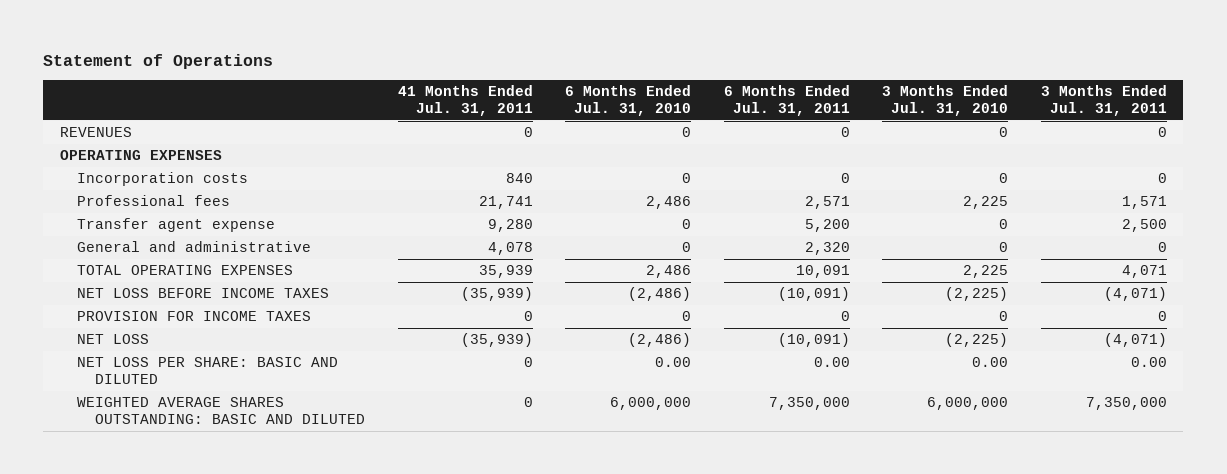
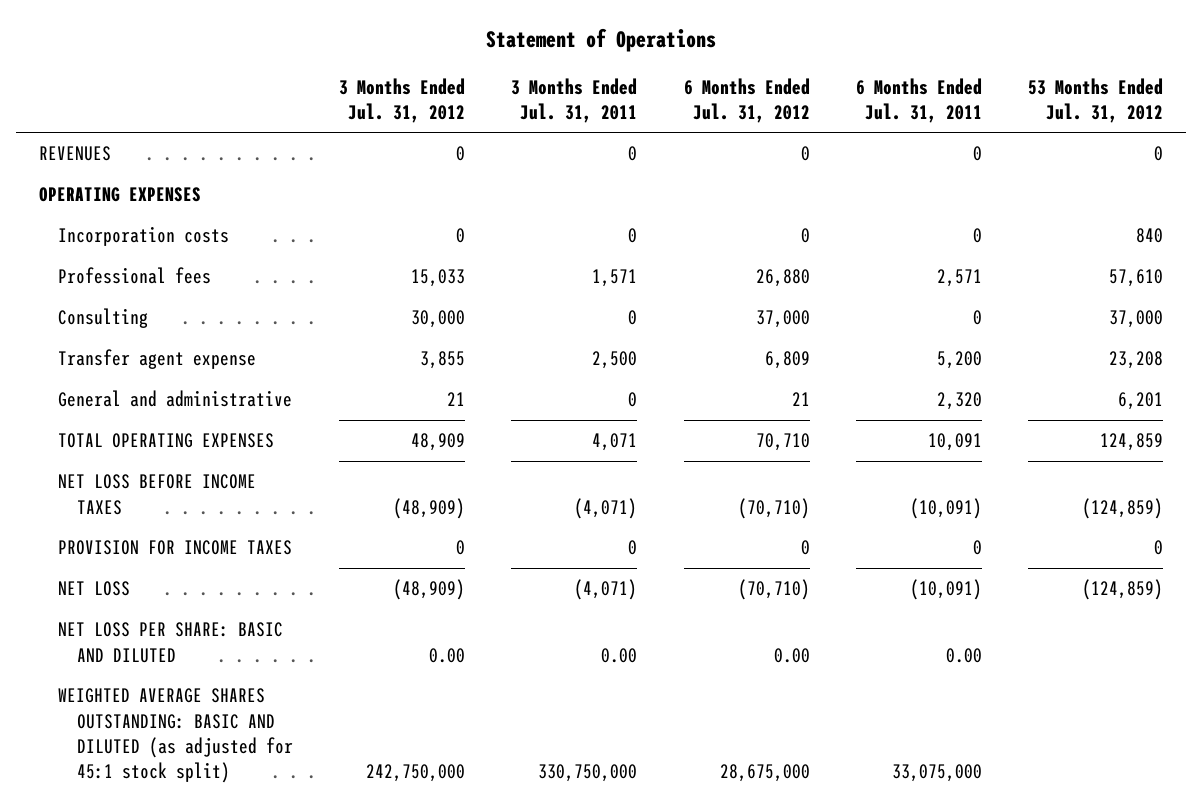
- | 41 Months Ended Jul. 31, 2011 | 6 Months Ended Jul. 31, 2010 | 6 Months Ended Jul. 31, 2011 | 3 Months Ended Jul. 31, 2010 | 3 Months Ended Jul. 31, 2011
+ | 3 Months Ended Jul. 31, 2012 | 3 Months Ended Jul. 31, 2011 | 6 Months Ended Jul. 31, 2012 | 6 Months Ended Jul. 31, 2011 | 53 Months Ended Jul. 31, 2012
+ Consulting | 30,000 | 0 | 37,000 | 0 | 37,000
- WEIGHTED AVERAGE SHARES OUTSTANDING: BASIC AND DILUTED | 0 | 6,000,000 | 7,350,000 | 6,000,000 | 7,350,000
+ WEIGHTED AVERAGE SHARES OUTSTANDING: BASIC AND DILUTED (as adjusted for 45:1 stock split) | 242,750,000 | 330,750,000 | 28,675,000 | 33,075,000 |

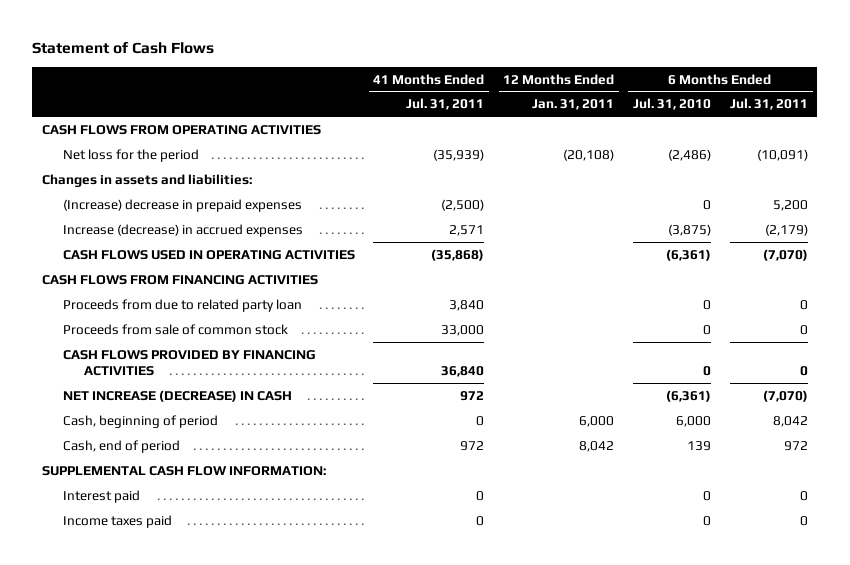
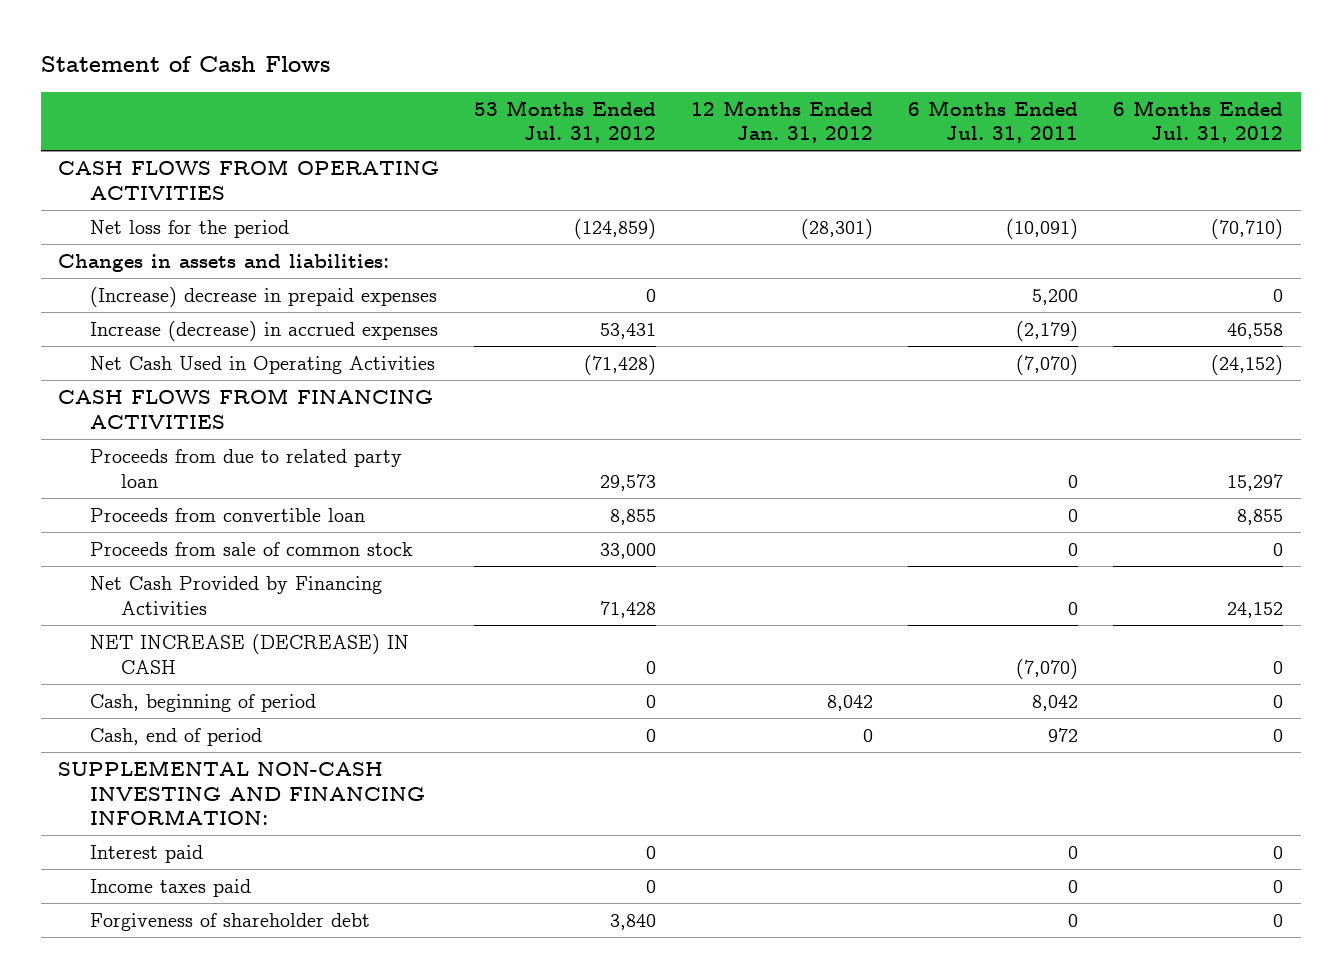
- | 41 Months Ended Jul. 31, 2011 | 12 Months Ended Jan. 31, 2011 | 6 Months Ended Jul. 31, 2010 | 6 Months Ended Jul. 31, 2011
+ | 53 Months Ended Jul. 31, 2012 | 12 Months Ended Jan. 31, 2012 | 6 Months Ended Jul. 31, 2011 | 6 Months Ended Jul. 31, 2012
- CASH FLOWS USED IN OPERATING ACTIVITIES | (35,868) | | (6,361) | (7,070)
+ Net Cash Used in Operating Activities | (71,428) | | (7,070) | (24,152)
+ Proceeds from convertible loan | 8,855 | | 0 | 8,855
- CASH FLOWS PROVIDED BY FINANCING ACTIVITIES | 36,840 | | 0 | 0
+ Net Cash Provided by Financing Activities | 71,428 | | 0 | 24,152
- SUPPLEMENTAL CASH FLOW INFORMATION:
+ SUPPLEMENTAL NON-CASH INVESTING AND FINANCING INFORMATION:
+ Forgiveness of shareholder debt | 3,840 | | 0 | 0

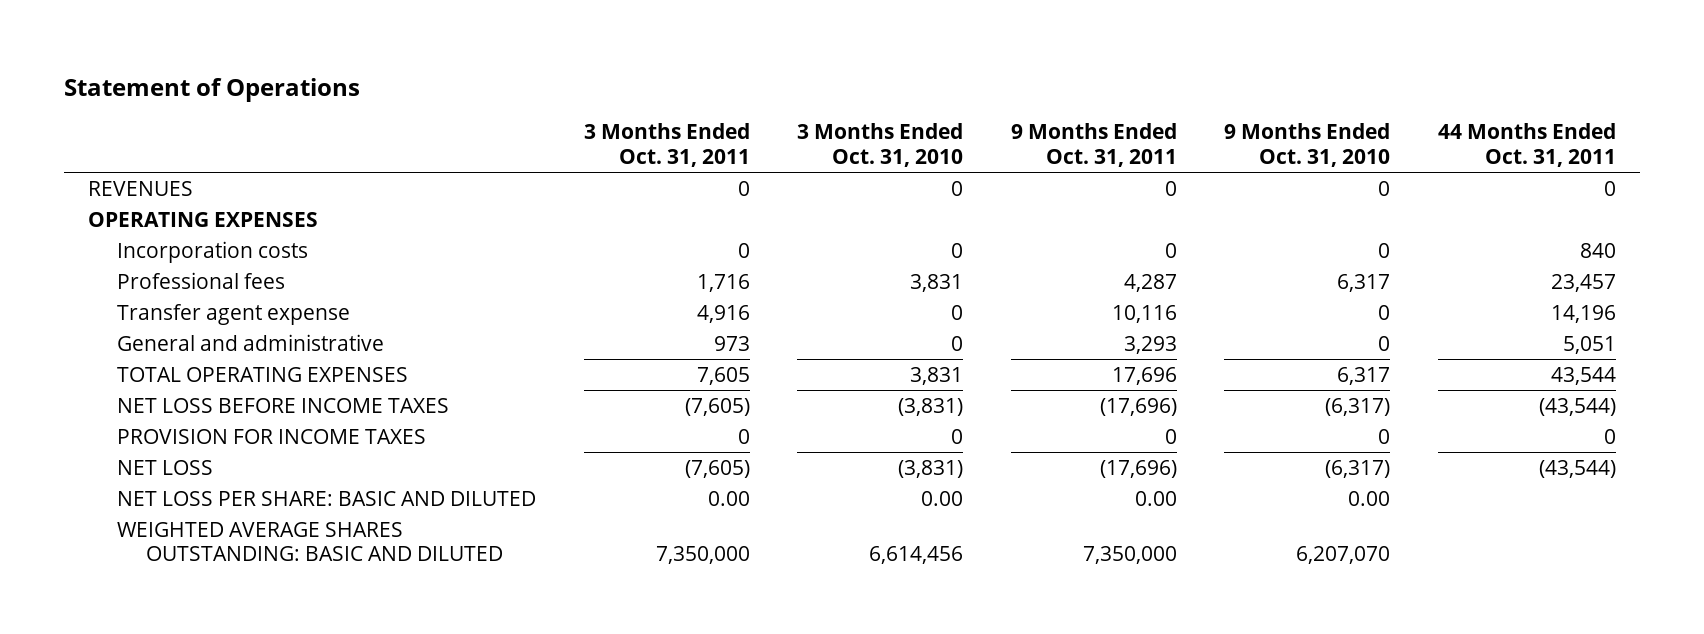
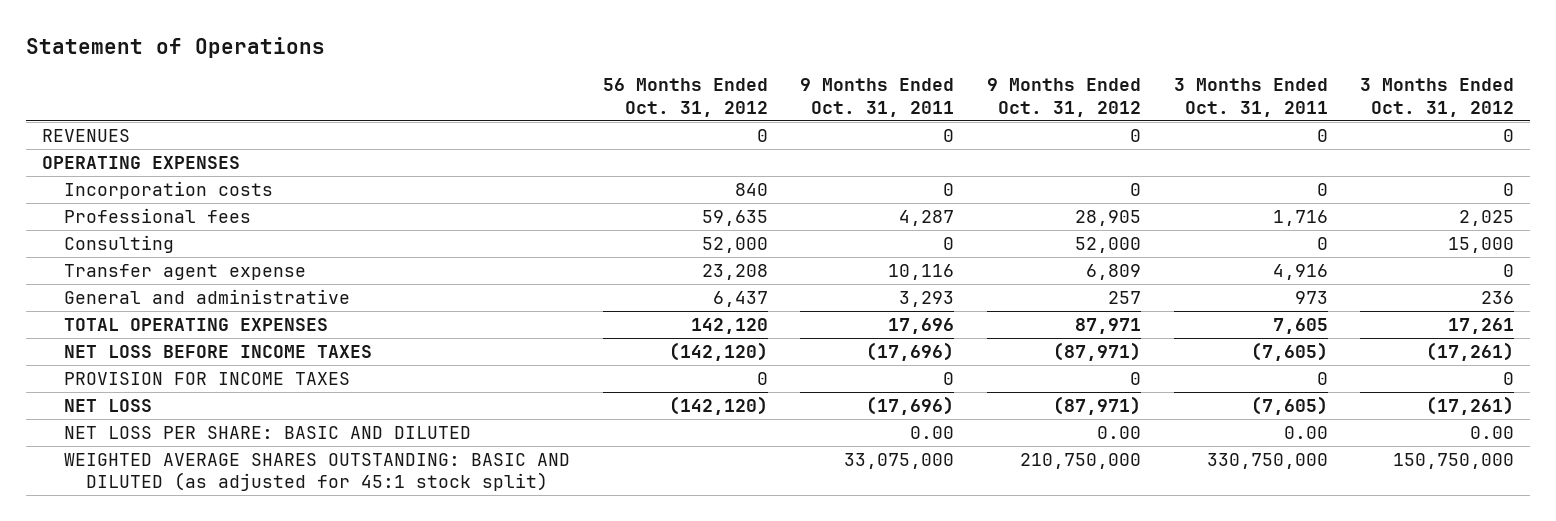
- | 3 Months Ended Oct. 31, 2011 | 3 Months Ended Oct. 31, 2010 | 9 Months Ended Oct. 31, 2011 | 9 Months Ended Oct. 31, 2010 | 44 Months Ended Oct. 31, 2011
+ | 56 Months Ended Oct. 31, 2012 | 9 Months Ended Oct. 31, 2011 | 9 Months Ended Oct. 31, 2012 | 3 Months Ended Oct. 31, 2011 | 3 Months Ended Oct. 31, 2012
+ Consulting | 52,000 | 0 | 52,000 | 0 | 15,000
- WEIGHTED AVERAGE SHARES OUTSTANDING: BASIC AND DILUTED | 7,350,000 | 6,614,456 | 7,350,000 | 6,207,070 |
+ WEIGHTED AVERAGE SHARES OUTSTANDING: BASIC AND DILUTED (as adjusted for 45:1 stock split) | | 33,075,000 | 210,750,000 | 330,750,000 | 150,750,000

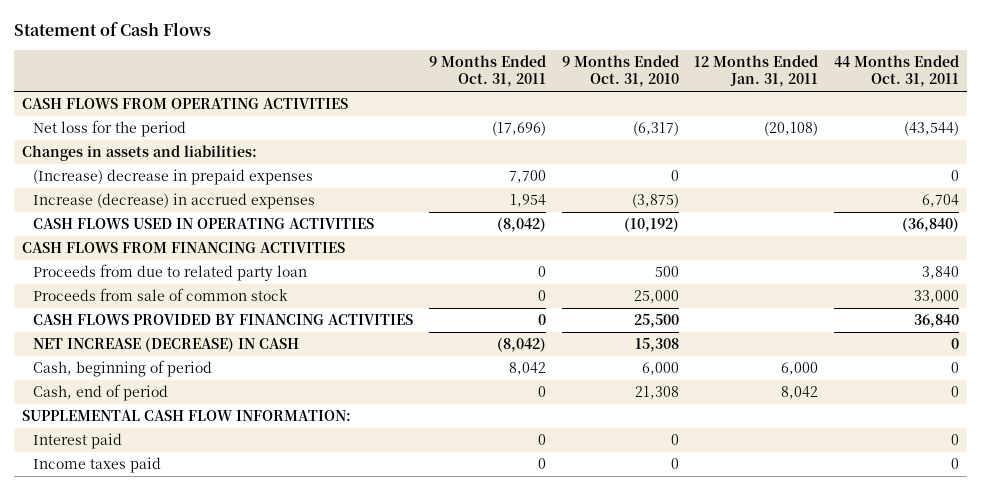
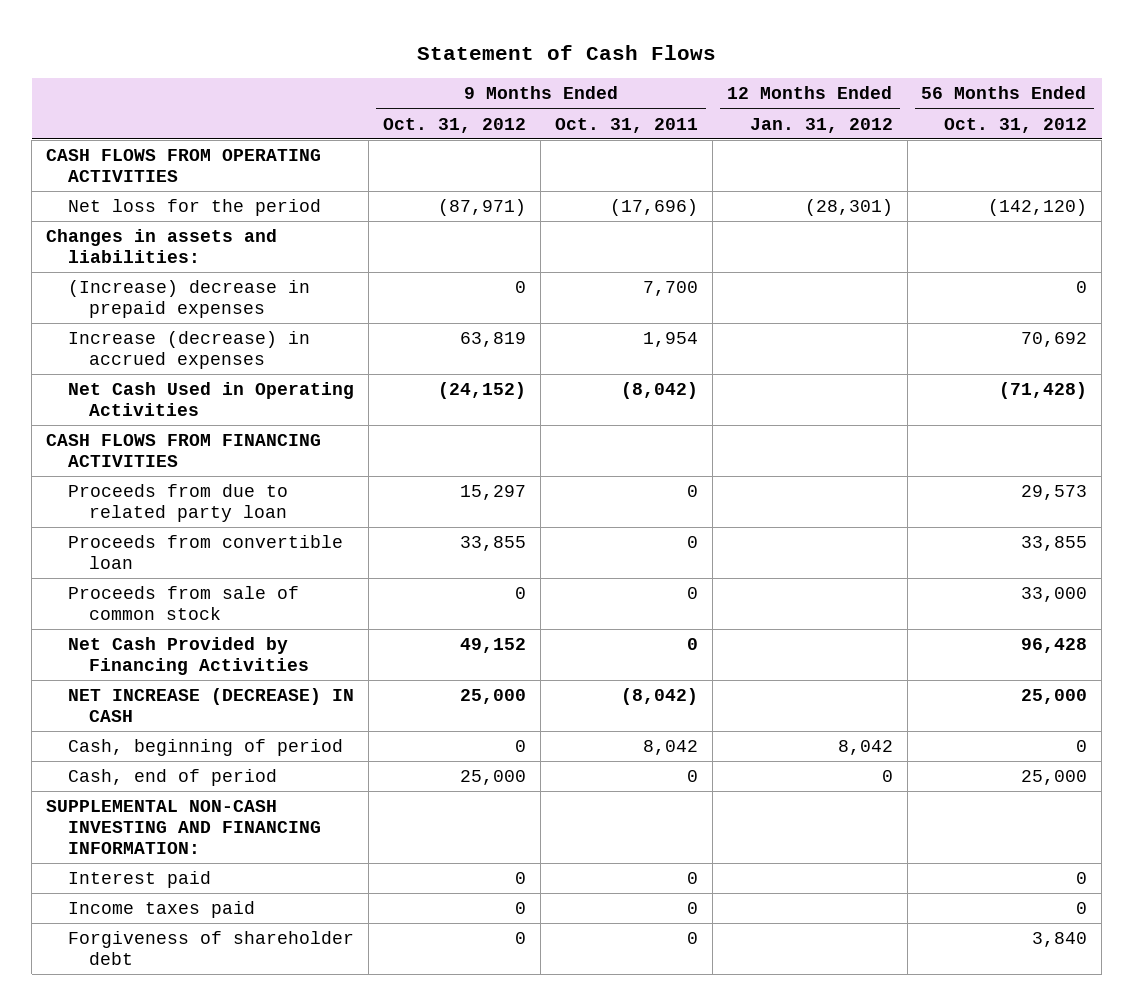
- | 9 Months Ended Oct. 31, 2011 | 9 Months Ended Oct. 31, 2010 | 12 Months Ended Jan. 31, 2011 | 44 Months Ended Oct. 31, 2011
+ | 9 Months Ended Oct. 31, 2012 | 9 Months Ended Oct. 31, 2011 | 12 Months Ended Jan. 31, 2012 | 56 Months Ended Oct. 31, 2012
- CASH FLOWS USED IN OPERATING ACTIVITIES | (8,042) | (10,192) | | (36,840)
+ Net Cash Used in Operating Activities | (24,152) | (8,042) | | (71,428)
+ Proceeds from convertible loan | 33,855 | 0 | | 33,855
- CASH FLOWS PROVIDED BY FINANCING ACTIVITIES | 0 | 25,500 | | 36,840
+ Net Cash Provided by Financing Activities | 49,152 | 0 | | 96,428
- SUPPLEMENTAL CASH FLOW INFORMATION:
+ SUPPLEMENTAL NON-CASH INVESTING AND FINANCING INFORMATION:
+ Forgiveness of shareholder debt | 0 | 0 | | 3,840

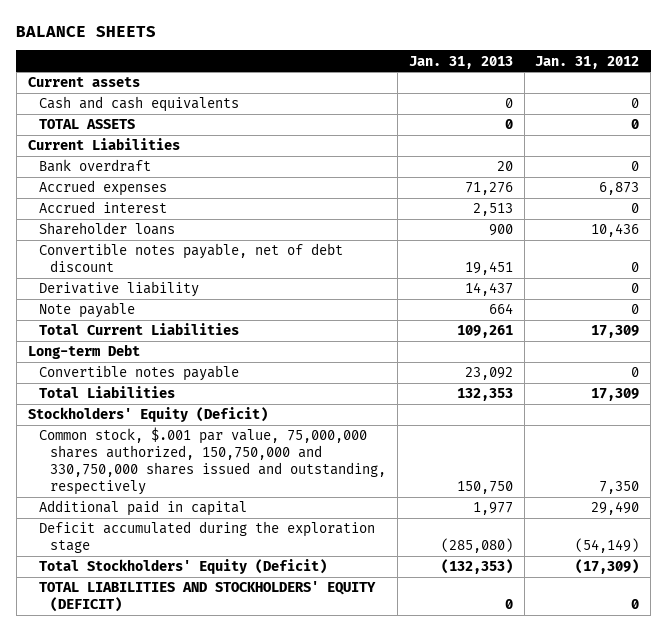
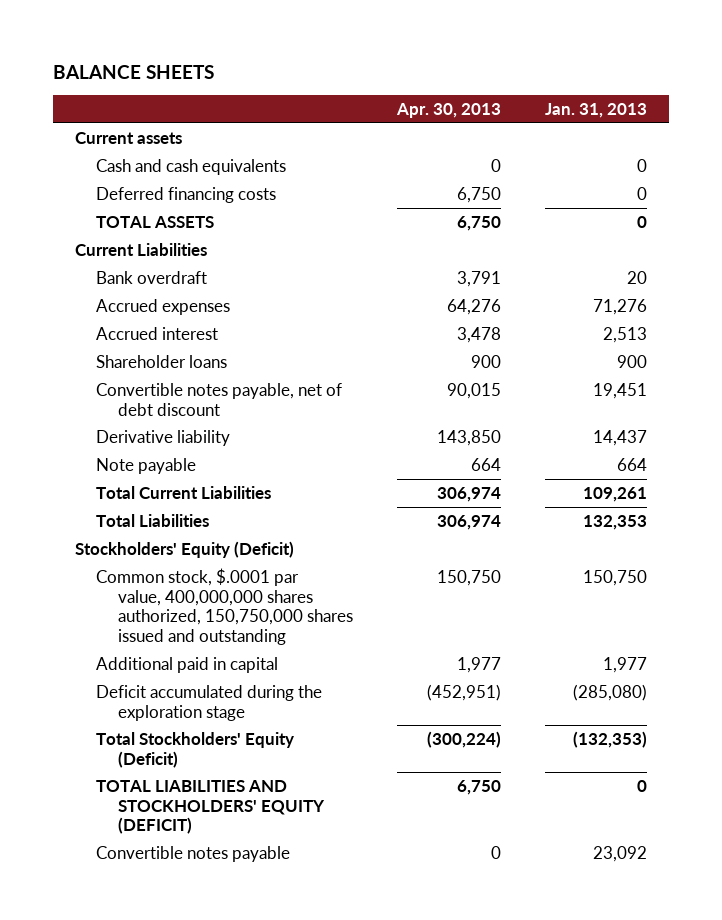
- | Jan. 31, 2013 | Jan. 31, 2012
+ | Apr. 30, 2013 | Jan. 31, 2013
+ Deferred financing costs | 6,750 | 0
- Long-term Debt
- Common stock, $.001 par value, 75,000,000 shares authorized, 150,750,000 and 330,750,000 shares issued and outstanding, respectively | 150,750 | 7,350
+ Common stock, $.0001 par value, 400,000,000 shares authorized, 150,750,000 shares issued and outstanding | 150,750 | 150,750
moved down: Convertible notes payable | 0 | 23,092

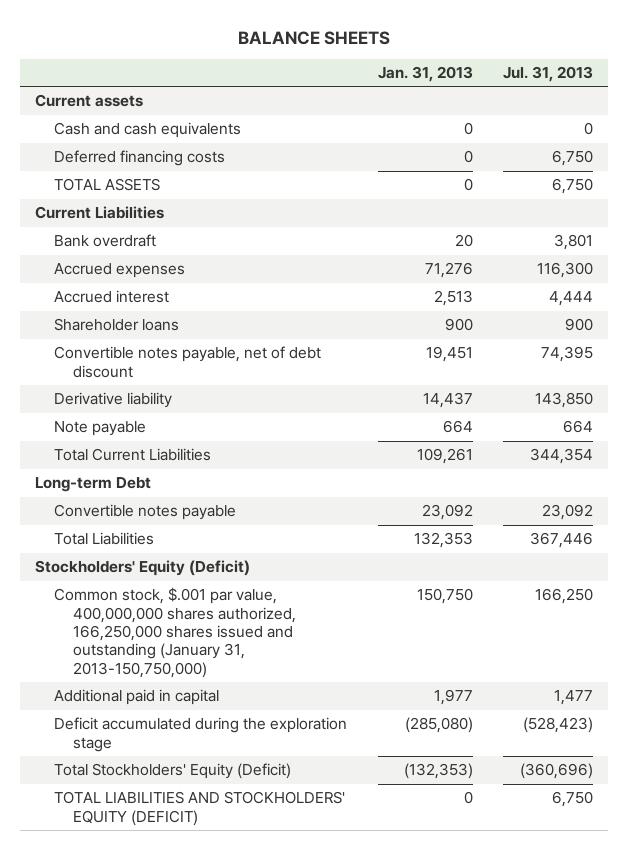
- | Apr. 30, 2013 | Jan. 31, 2013
+ | Jan. 31, 2013 | Jul. 31, 2013
+ Long-term Debt
moved up: Convertible notes payable | 23,092 | 23,092
- Common stock, $.0001 par value, 400,000,000 shares authorized, 150,750,000 shares issued and outstanding | 150,750 | 150,750
+ Common stock, $.001 par value, 400,000,000 shares authorized, 166,250,000 shares issued and outstanding (January 31, 2013-150,750,000) | 150,750 | 166,250

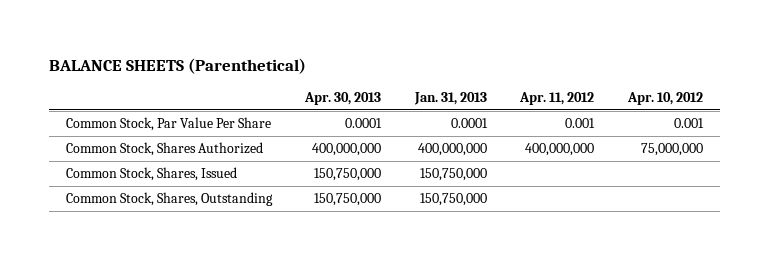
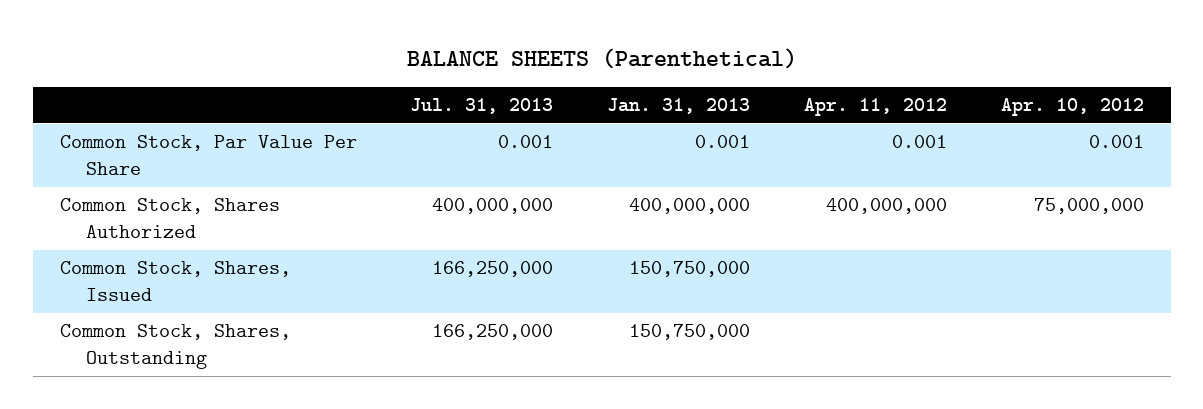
- | Apr. 30, 2013 | Jan. 31, 2013 | Apr. 11, 2012 | Apr. 10, 2012
+ | Jul. 31, 2013 | Jan. 31, 2013 | Apr. 11, 2012 | Apr. 10, 2012
- Common Stock, Par Value Per Share | 0.0001 | 0.0001 | 0.001 | 0.001
+ Common Stock, Par Value Per Share | 0.001 | 0.001 | 0.001 | 0.001

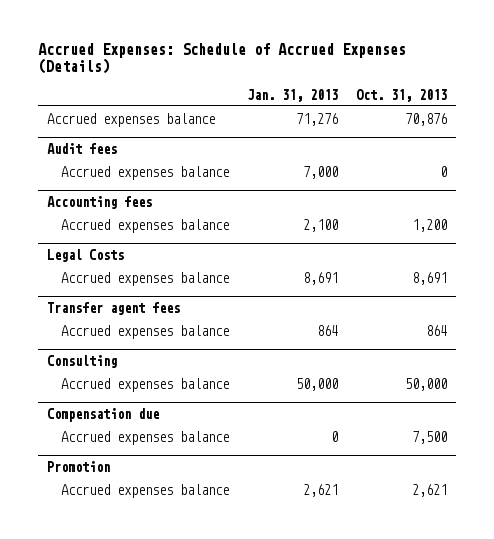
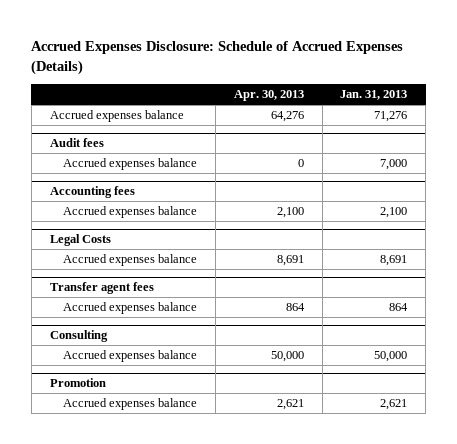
- Accrued Expenses: Schedule of Accrued Expenses (Details)
+ Accrued Expenses Disclosure: Schedule of Accrued Expenses (Details)
- | Jan. 31, 2013 | Oct. 31, 2013
+ | Apr. 30, 2013 | Jan. 31, 2013
- Compensation due
- Accrued expenses balance | 0 | 7,500

